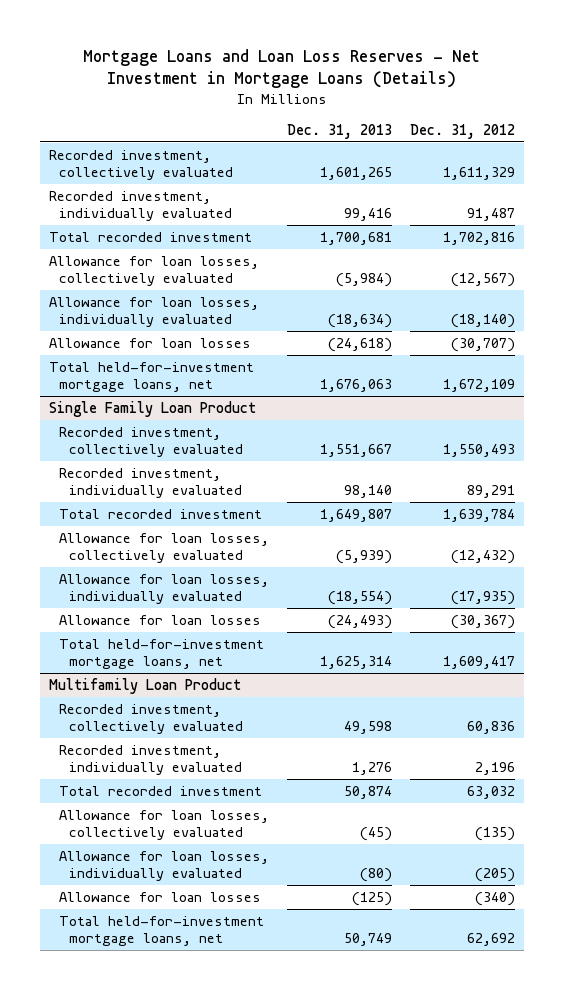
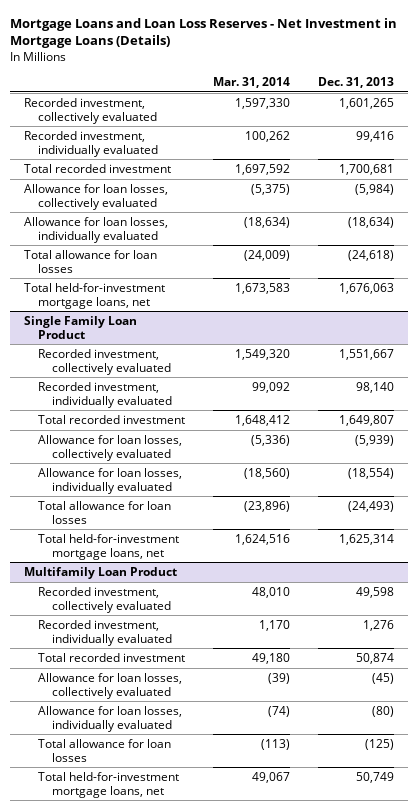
- | Dec. 31, 2013 | Dec. 31, 2012
+ | Mar. 31, 2014 | Dec. 31, 2013
- Allowance for loan losses | (24,618) | (30,707)
+ Total allowance for loan losses | (24,009) | (24,618)
@ Single Family Loan Product
- Allowance for loan losses | (24,493) | (30,367)
+ Total allowance for loan losses | (23,896) | (24,493)
@ Multifamily Loan Product
- Allowance for loan losses | (125) | (340)
+ Total allowance for loan losses | (113) | (125)

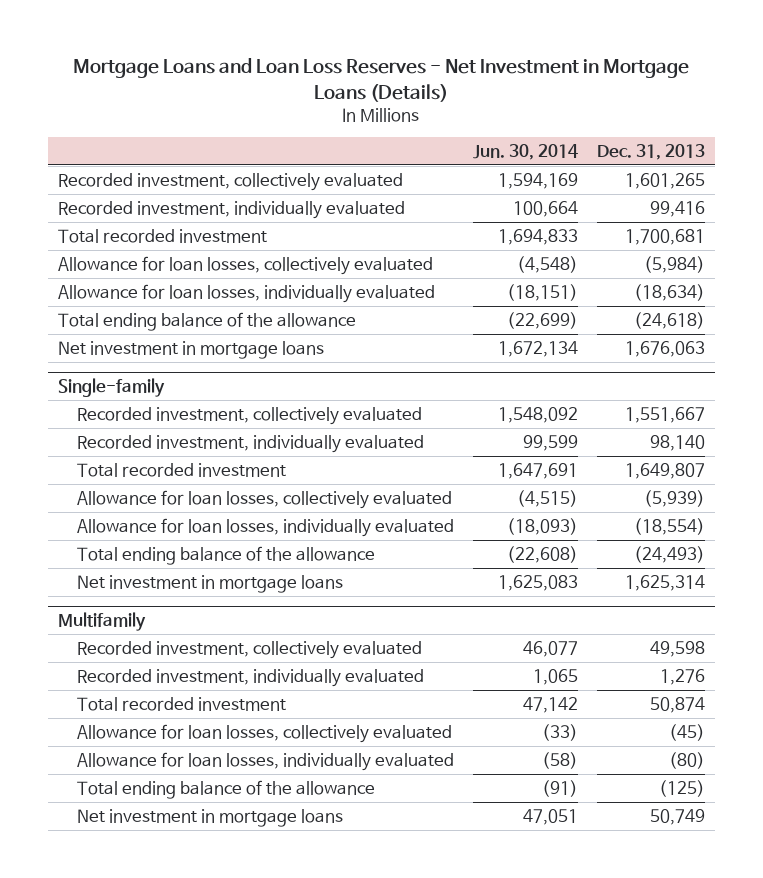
- | Mar. 31, 2014 | Dec. 31, 2013
+ | Jun. 30, 2014 | Dec. 31, 2013
- Total allowance for loan losses | (24,009) | (24,618)
- Total held-for-investment mortgage loans, net | 1,673,583 | 1,676,063
- Single Family Loan Product
+ Total ending balance of the allowance | (22,699) | (24,618)
+ Net investment in mortgage loans | 1,672,134 | 1,676,063
+ Single-family
- Total allowance for loan losses | (23,896) | (24,493)
- Total held-for-investment mortgage loans, net | 1,624,516 | 1,625,314
- Multifamily Loan Product
+ Total ending balance of the allowance | (22,608) | (24,493)
+ Net investment in mortgage loans | 1,625,083 | 1,625,314
+ Multifamily
- Total allowance for loan losses | (113) | (125)
- Total held-for-investment mortgage loans, net | 49,067 | 50,749
+ Total ending balance of the allowance | (91) | (125)
+ Net investment in mortgage loans | 47,051 | 50,749

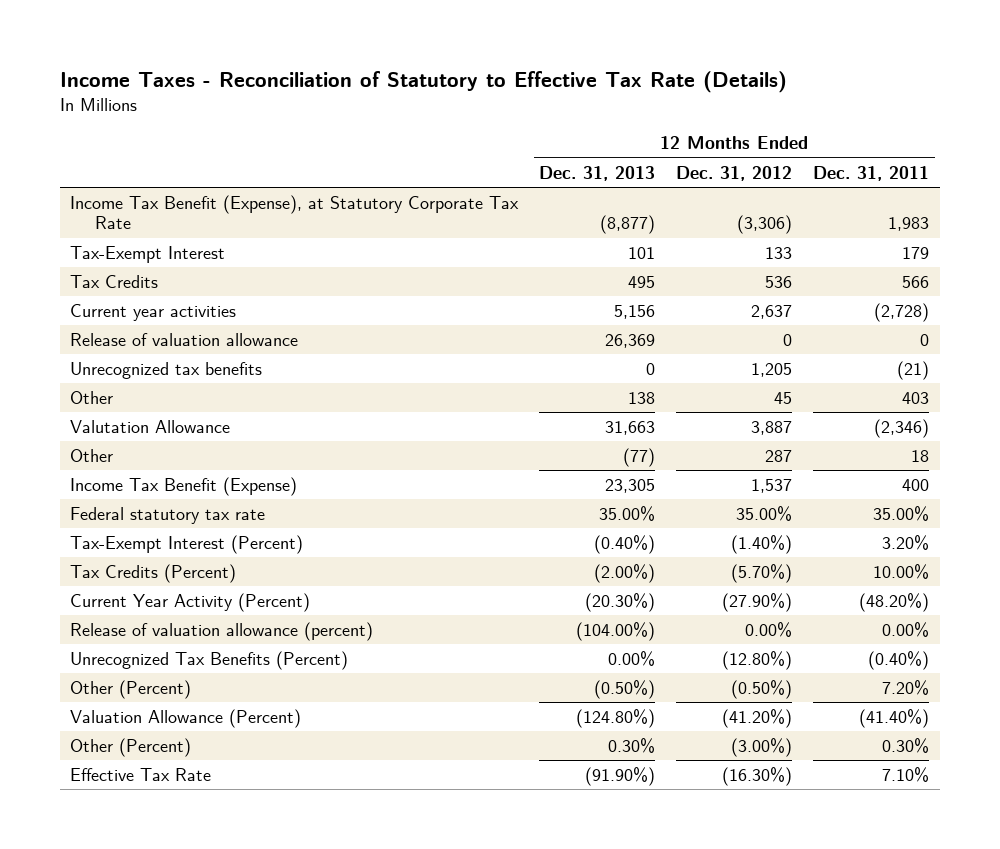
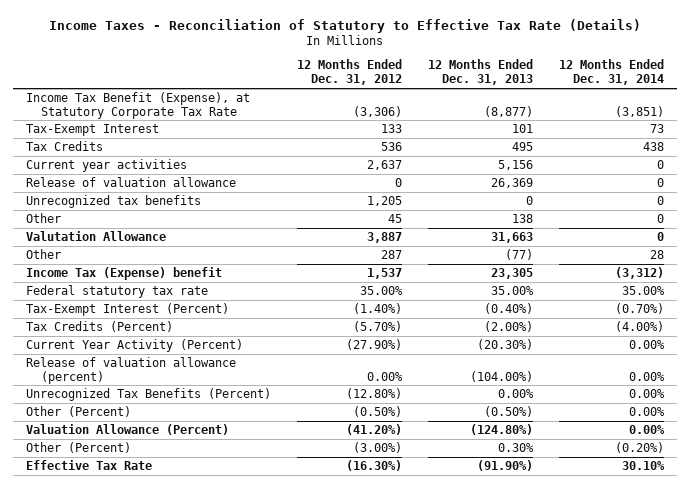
- | 12 Months Ended Dec. 31, 2013 | 12 Months Ended Dec. 31, 2012 | 12 Months Ended Dec. 31, 2011
+ | 12 Months Ended Dec. 31, 2012 | 12 Months Ended Dec. 31, 2013 | 12 Months Ended Dec. 31, 2014
- Income Tax Benefit (Expense) | 23,305 | 1,537 | 400
+ Income Tax (Expense) benefit | 1,537 | 23,305 | (3,312)

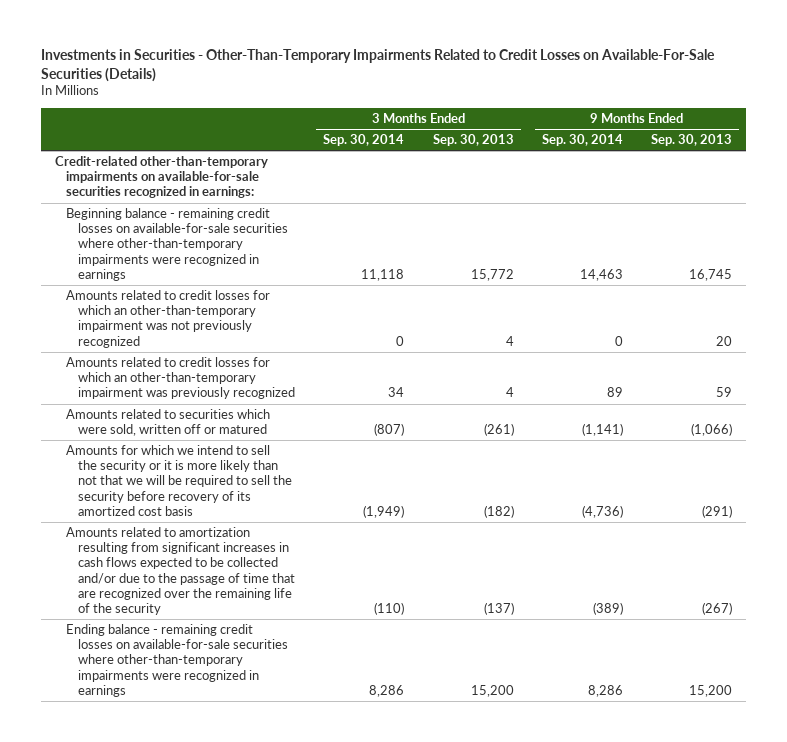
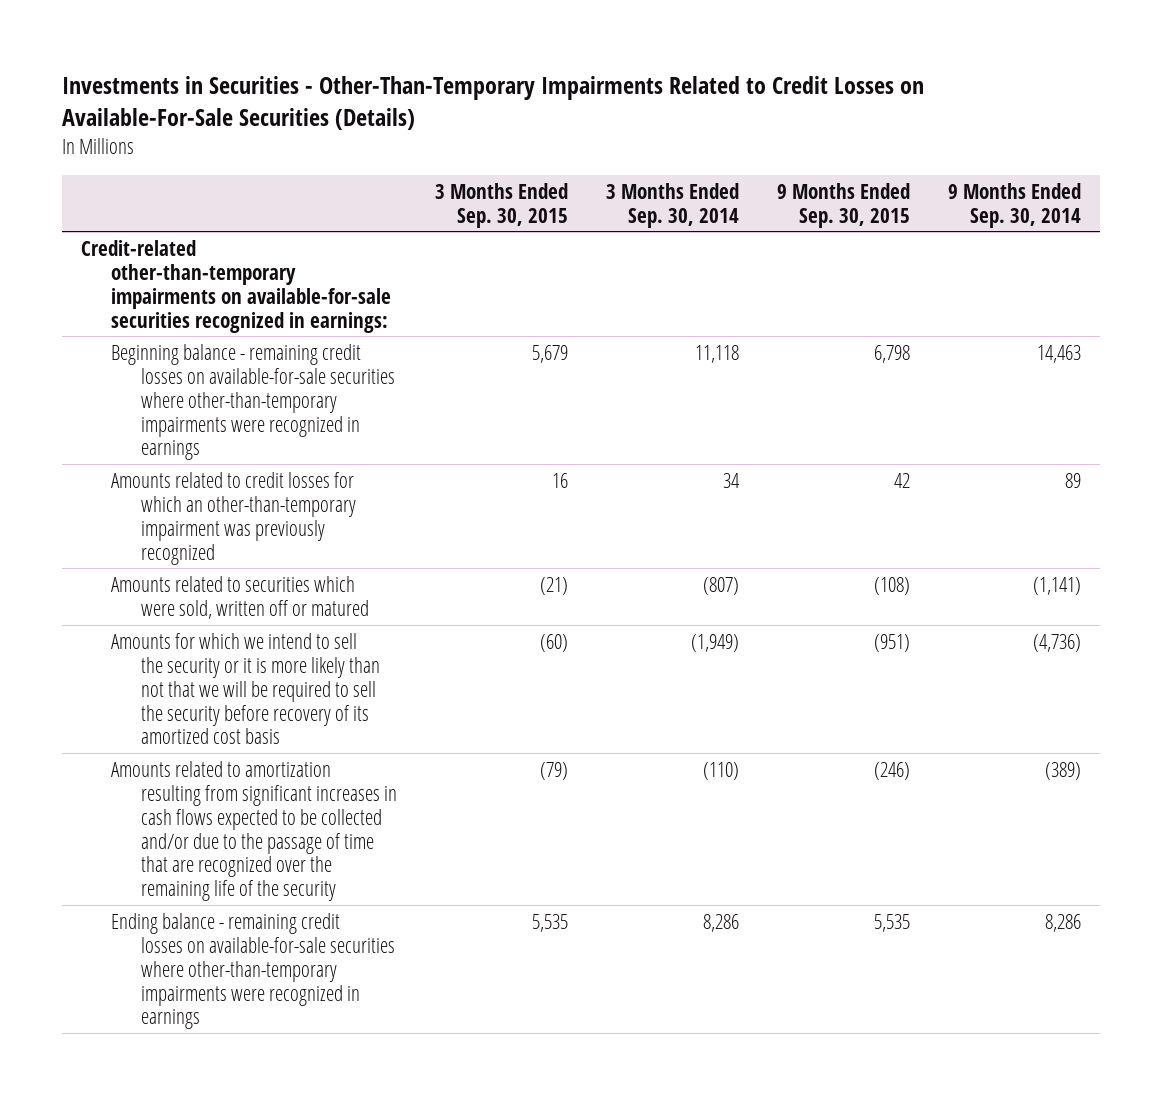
- | 3 Months Ended Sep. 30, 2014 | 3 Months Ended Sep. 30, 2013 | 9 Months Ended Sep. 30, 2014 | 9 Months Ended Sep. 30, 2013
+ | 3 Months Ended Sep. 30, 2015 | 3 Months Ended Sep. 30, 2014 | 9 Months Ended Sep. 30, 2015 | 9 Months Ended Sep. 30, 2014
- Amounts related to credit losses for which an other-than-temporary impairment was not previously recognized | 0 | 4 | 0 | 20

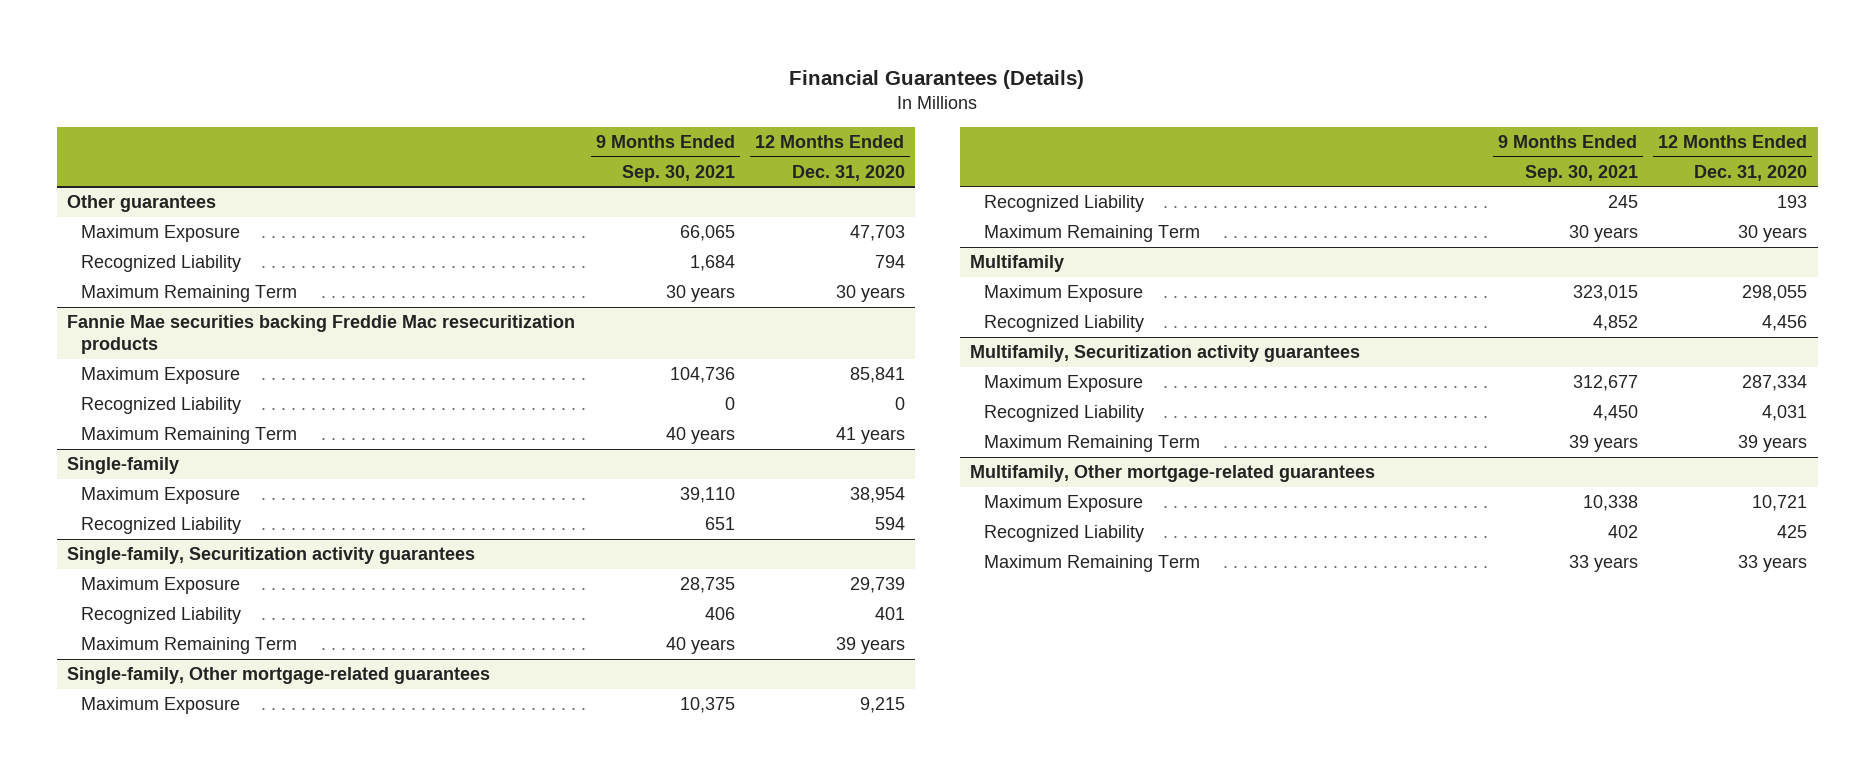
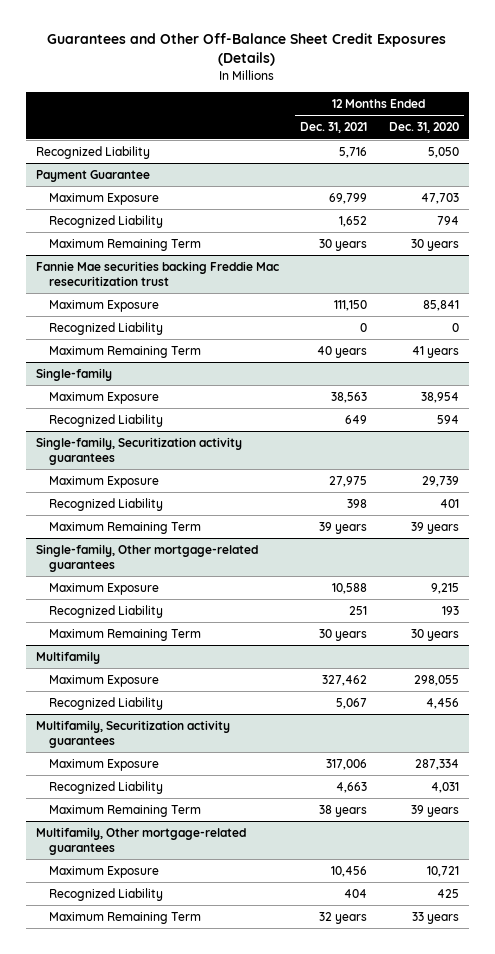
- Financial Guarantees (Details)
+ Guarantees and Other Off-Balance Sheet Credit Exposures (Details)
- | 9 Months Ended Sep. 30, 2021 | 12 Months Ended Dec. 31, 2020
+ | 12 Months Ended Dec. 31, 2021 | 12 Months Ended Dec. 31, 2020
- Other guarantees
+ Recognized Liability | 5,716 | 5,050
+ Payment Guarantee
- Fannie Mae securities backing Freddie Mac resecuritization products
+ Fannie Mae securities backing Freddie Mac resecuritization trust

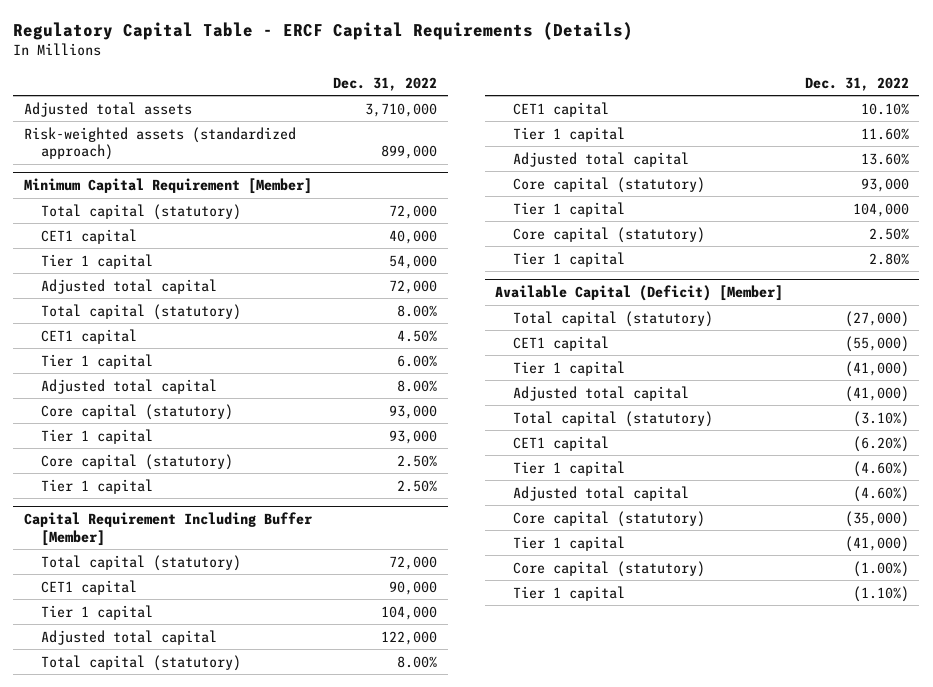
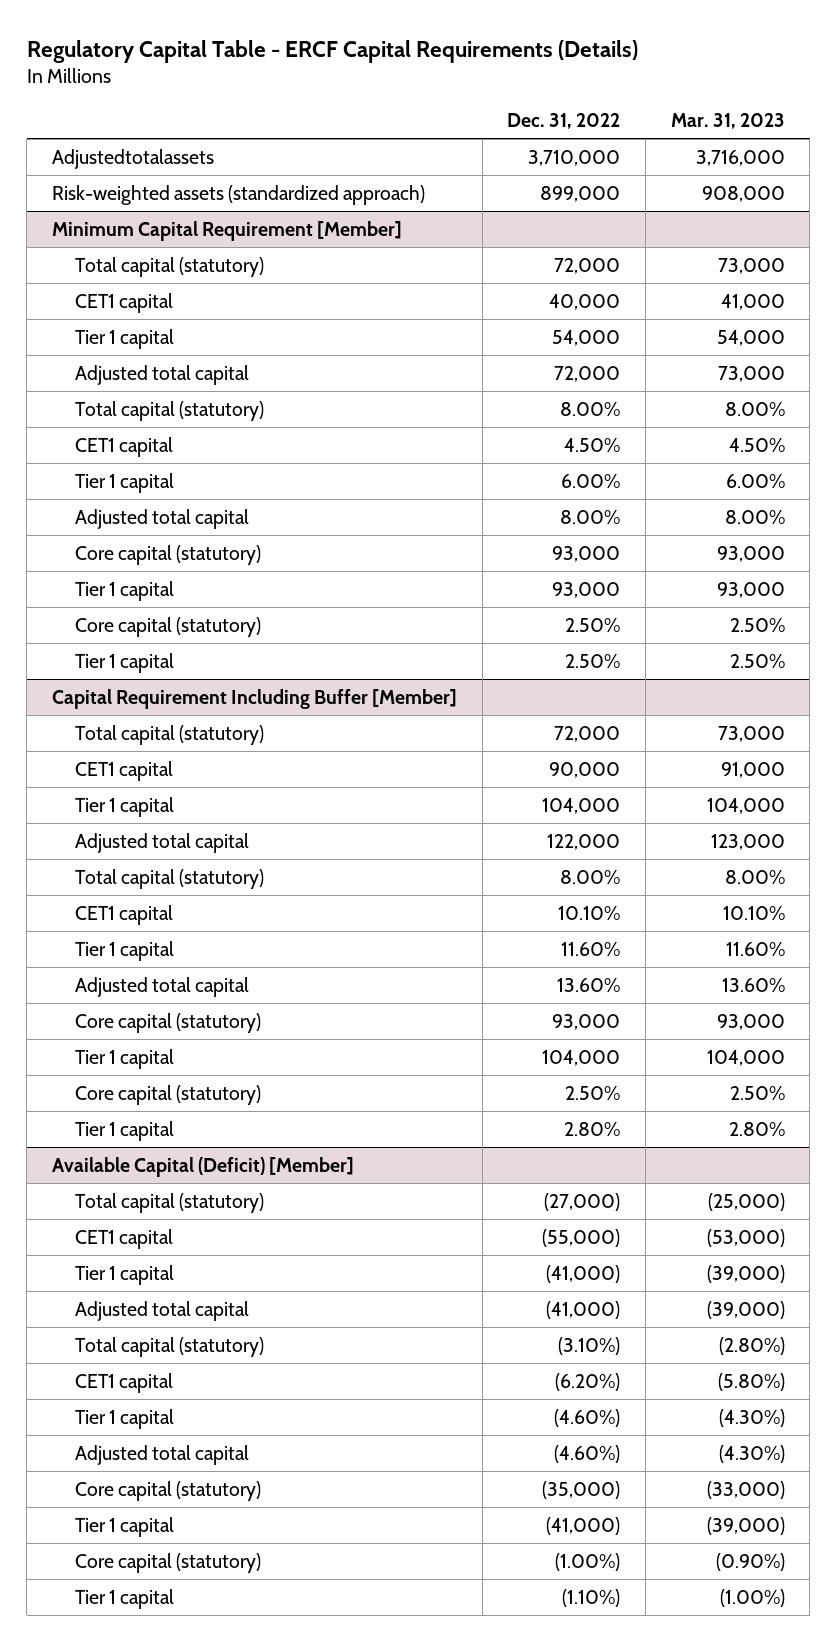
- | Dec. 31, 2022
+ | Dec. 31, 2022 | Mar. 31, 2023
- Adjusted total assets | 3,710,000
+ Adjustedtotalassets | 3,710,000 | 3,716,000

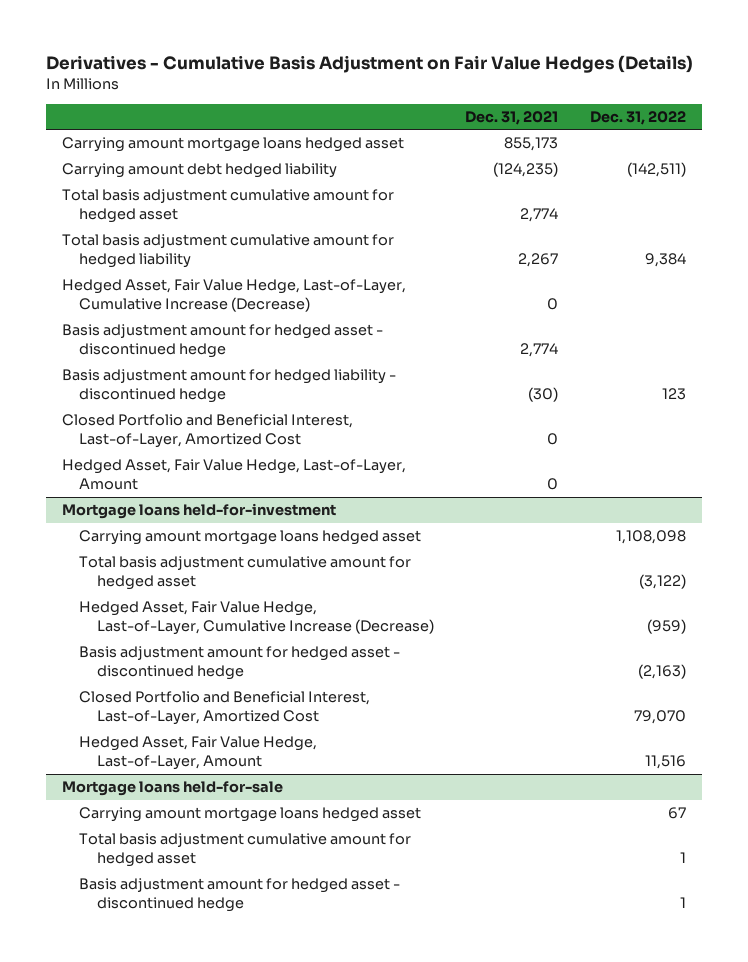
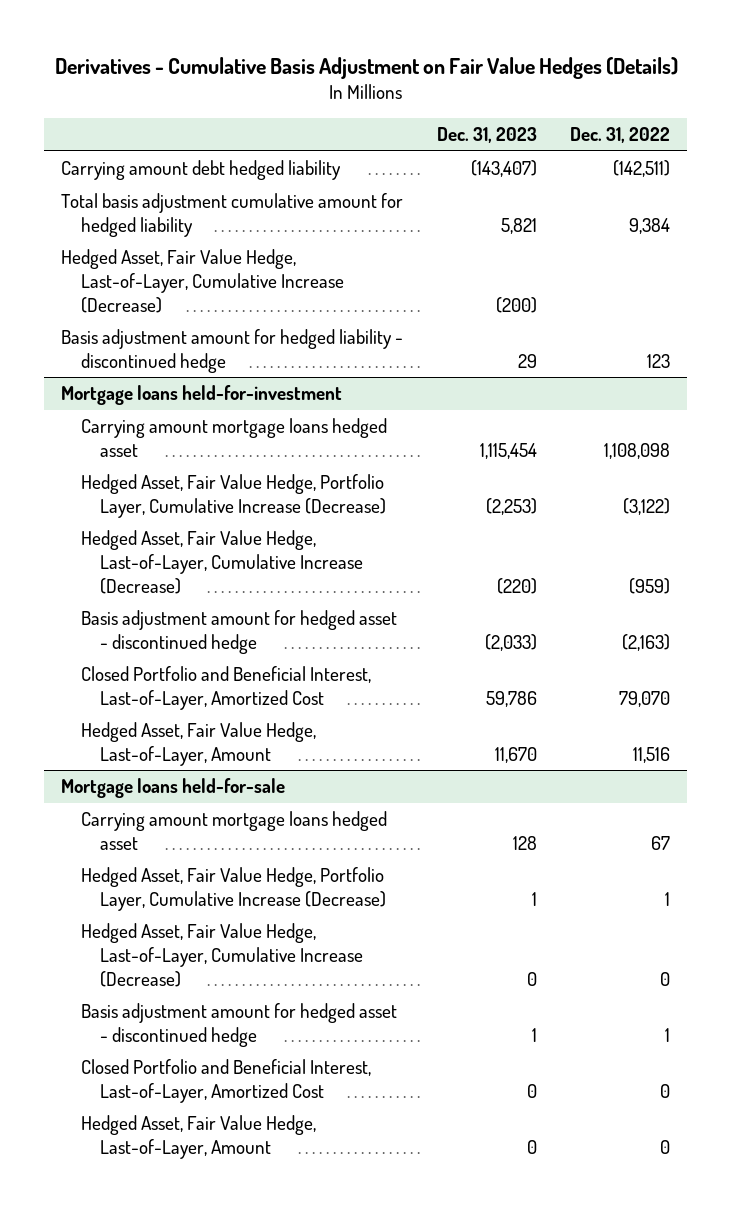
- | Dec. 31, 2021 | Dec. 31, 2022
+ | Dec. 31, 2023 | Dec. 31, 2022
- Carrying amount mortgage loans hedged asset | 855,173 |
- Total basis adjustment cumulative amount for hedged asset | 2,774 |
- Basis adjustment amount for hedged asset - discontinued hedge | 2,774 |
- Closed Portfolio and Beneficial Interest, Last-of-Layer, Amortized Cost | 0 |
- Hedged Asset, Fair Value Hedge, Last-of-Layer, Amount | 0 |
@ Mortgage loans held-for-investment
- Total basis adjustment cumulative amount for hedged asset | | (3,122)
+ Hedged Asset, Fair Value Hedge, Portfolio Layer, Cumulative Increase (Decrease) | (2,253) | (3,122)
@ Mortgage loans held-for-sale
- Total basis adjustment cumulative amount for hedged asset | | 1
+ Hedged Asset, Fair Value Hedge, Portfolio Layer, Cumulative Increase (Decrease) | 1 | 1
+ Hedged Asset, Fair Value Hedge, Last-of-Layer, Cumulative Increase (Decrease) | 0 | 0
+ Closed Portfolio and Beneficial Interest, Last-of-Layer, Amortized Cost | 0 | 0
+ Hedged Asset, Fair Value Hedge, Last-of-Layer, Amount | 0 | 0

